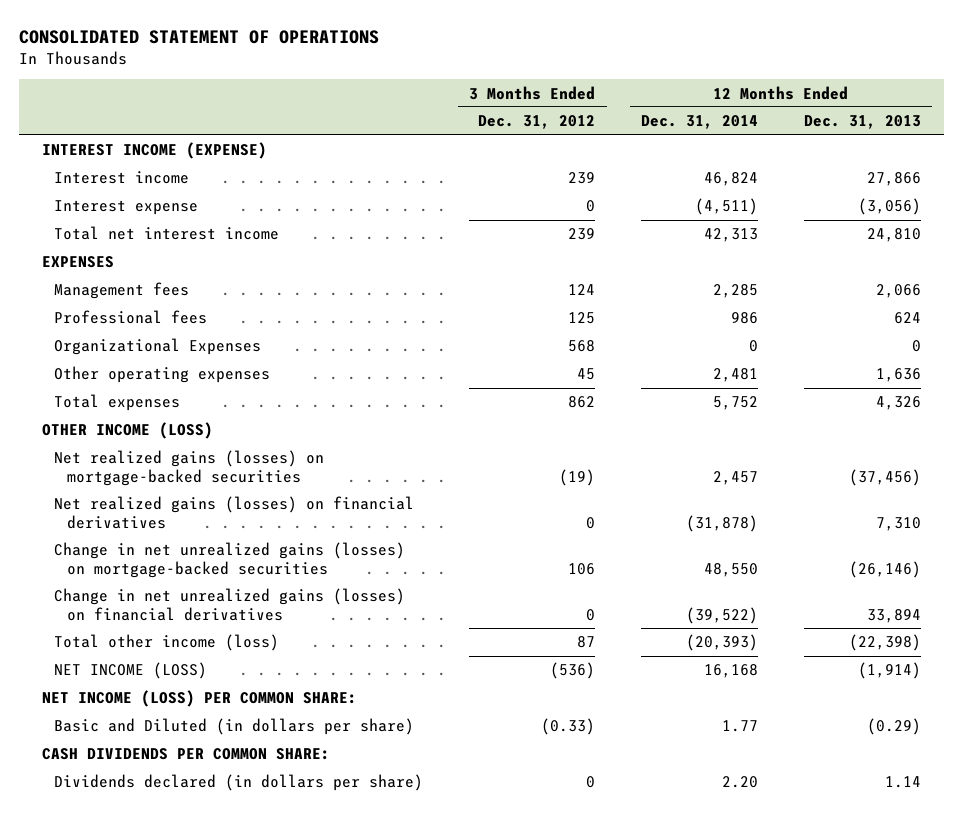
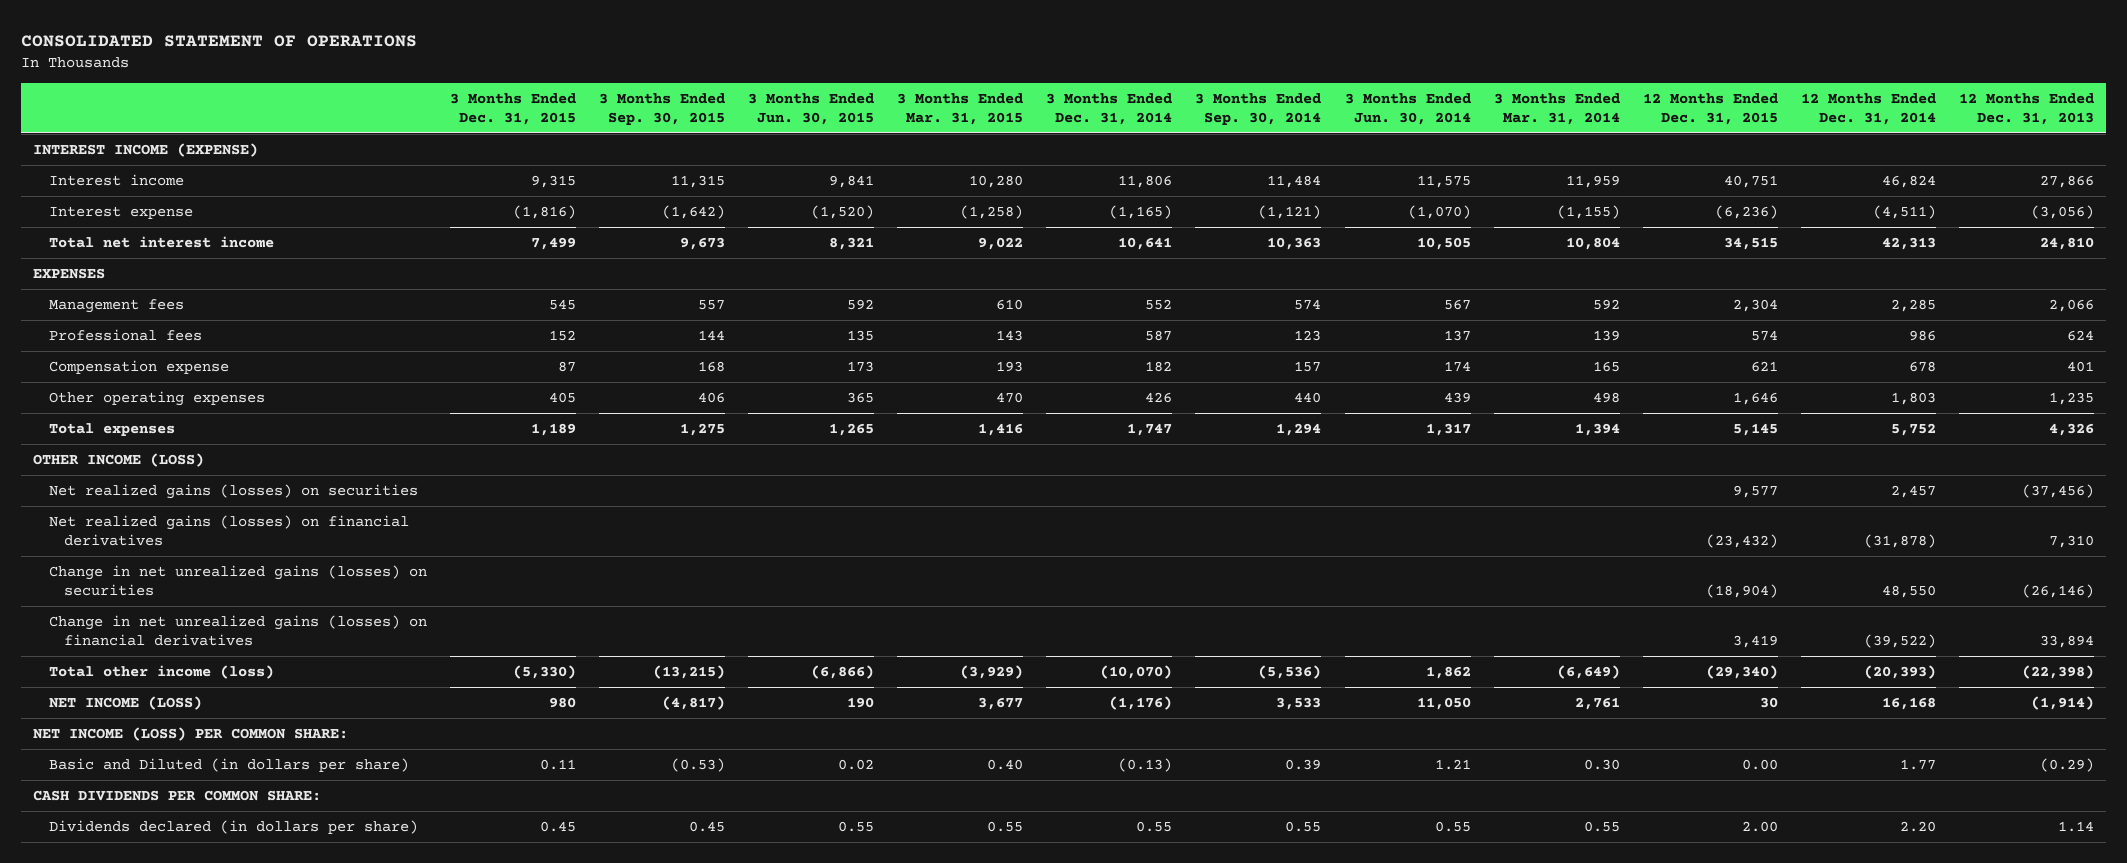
- | 3 Months Ended Dec. 31, 2012 | 12 Months Ended Dec. 31, 2014 | 12 Months Ended Dec. 31, 2013
+ | 3 Months Ended Dec. 31, 2015 | 3 Months Ended Sep. 30, 2015 | 3 Months Ended Jun. 30, 2015 | 3 Months Ended Mar. 31, 2015 | 3 Months Ended Dec. 31, 2014 | 3 Months Ended Sep. 30, 2014 | 3 Months Ended Jun. 30, 2014 | 3 Months Ended Mar. 31, 2014 | 12 Months Ended Dec. 31, 2015 | 12 Months Ended Dec. 31, 2014 | 12 Months Ended Dec. 31, 2013
- Organizational Expenses | 568 | 0 | 0
- Other operating expenses | 45 | 2,481 | 1,636
+ Compensation expense | 87 | 168 | 173 | 193 | 182 | 157 | 174 | 165 | 621 | 678 | 401
+ Other operating expenses | 405 | 406 | 365 | 470 | 426 | 440 | 439 | 498 | 1,646 | 1,803 | 1,235
- Net realized gains (losses) on mortgage-backed securities | (19) | 2,457 | (37,456)
+ Net realized gains (losses) on securities | | | | | | | | | 9,577 | 2,457 | (37,456)
- Change in net unrealized gains (losses) on mortgage-backed securities | 106 | 48,550 | (26,146)
+ Change in net unrealized gains (losses) on securities | | | | | | | | | (18,904) | 48,550 | (26,146)

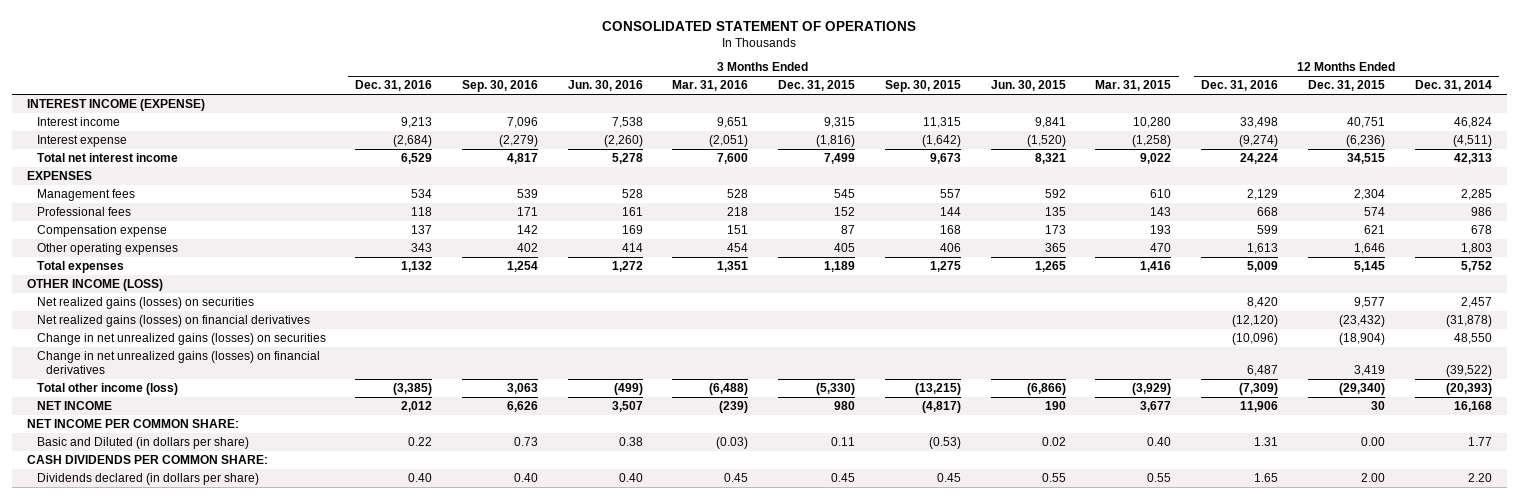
- | 3 Months Ended Dec. 31, 2015 | 3 Months Ended Sep. 30, 2015 | 3 Months Ended Jun. 30, 2015 | 3 Months Ended Mar. 31, 2015 | 3 Months Ended Dec. 31, 2014 | 3 Months Ended Sep. 30, 2014 | 3 Months Ended Jun. 30, 2014 | 3 Months Ended Mar. 31, 2014 | 12 Months Ended Dec. 31, 2015 | 12 Months Ended Dec. 31, 2014 | 12 Months Ended Dec. 31, 2013
+ | 3 Months Ended Dec. 31, 2016 | 3 Months Ended Sep. 30, 2016 | 3 Months Ended Jun. 30, 2016 | 3 Months Ended Mar. 31, 2016 | 3 Months Ended Dec. 31, 2015 | 3 Months Ended Sep. 30, 2015 | 3 Months Ended Jun. 30, 2015 | 3 Months Ended Mar. 31, 2015 | 12 Months Ended Dec. 31, 2016 | 12 Months Ended Dec. 31, 2015 | 12 Months Ended Dec. 31, 2014
- NET INCOME (LOSS) | 980 | (4,817) | 190 | 3,677 | (1,176) | 3,533 | 11,050 | 2,761 | 30 | 16,168 | (1,914)
- NET INCOME (LOSS) PER COMMON SHARE:
+ NET INCOME | 2,012 | 6,626 | 3,507 | (239) | 980 | (4,817) | 190 | 3,677 | 11,906 | 30 | 16,168
+ NET INCOME PER COMMON SHARE:

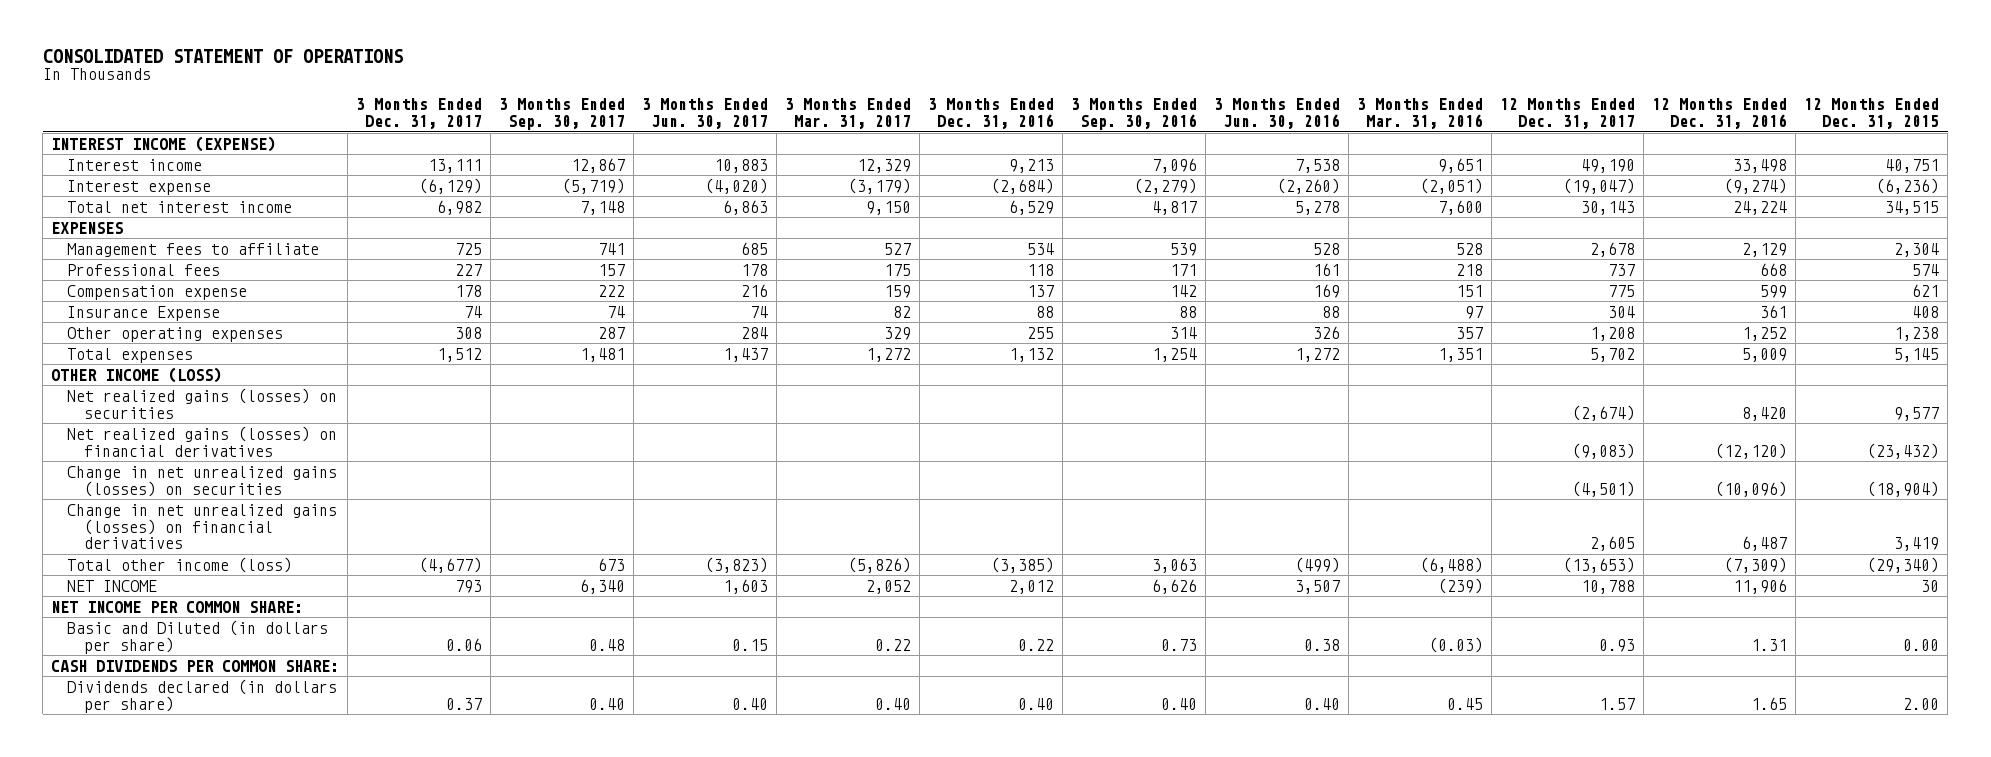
- | 3 Months Ended Dec. 31, 2016 | 3 Months Ended Sep. 30, 2016 | 3 Months Ended Jun. 30, 2016 | 3 Months Ended Mar. 31, 2016 | 3 Months Ended Dec. 31, 2015 | 3 Months Ended Sep. 30, 2015 | 3 Months Ended Jun. 30, 2015 | 3 Months Ended Mar. 31, 2015 | 12 Months Ended Dec. 31, 2016 | 12 Months Ended Dec. 31, 2015 | 12 Months Ended Dec. 31, 2014
+ | 3 Months Ended Dec. 31, 2017 | 3 Months Ended Sep. 30, 2017 | 3 Months Ended Jun. 30, 2017 | 3 Months Ended Mar. 31, 2017 | 3 Months Ended Dec. 31, 2016 | 3 Months Ended Sep. 30, 2016 | 3 Months Ended Jun. 30, 2016 | 3 Months Ended Mar. 31, 2016 | 12 Months Ended Dec. 31, 2017 | 12 Months Ended Dec. 31, 2016 | 12 Months Ended Dec. 31, 2015
- Management fees | 534 | 539 | 528 | 528 | 545 | 557 | 592 | 610 | 2,129 | 2,304 | 2,285
+ Management fees to affiliate | 725 | 741 | 685 | 527 | 534 | 539 | 528 | 528 | 2,678 | 2,129 | 2,304
- Other operating expenses | 343 | 402 | 414 | 454 | 405 | 406 | 365 | 470 | 1,613 | 1,646 | 1,803
+ Insurance Expense | 74 | 74 | 74 | 82 | 88 | 88 | 88 | 97 | 304 | 361 | 408
+ Other operating expenses | 308 | 287 | 284 | 329 | 255 | 314 | 326 | 357 | 1,208 | 1,252 | 1,238

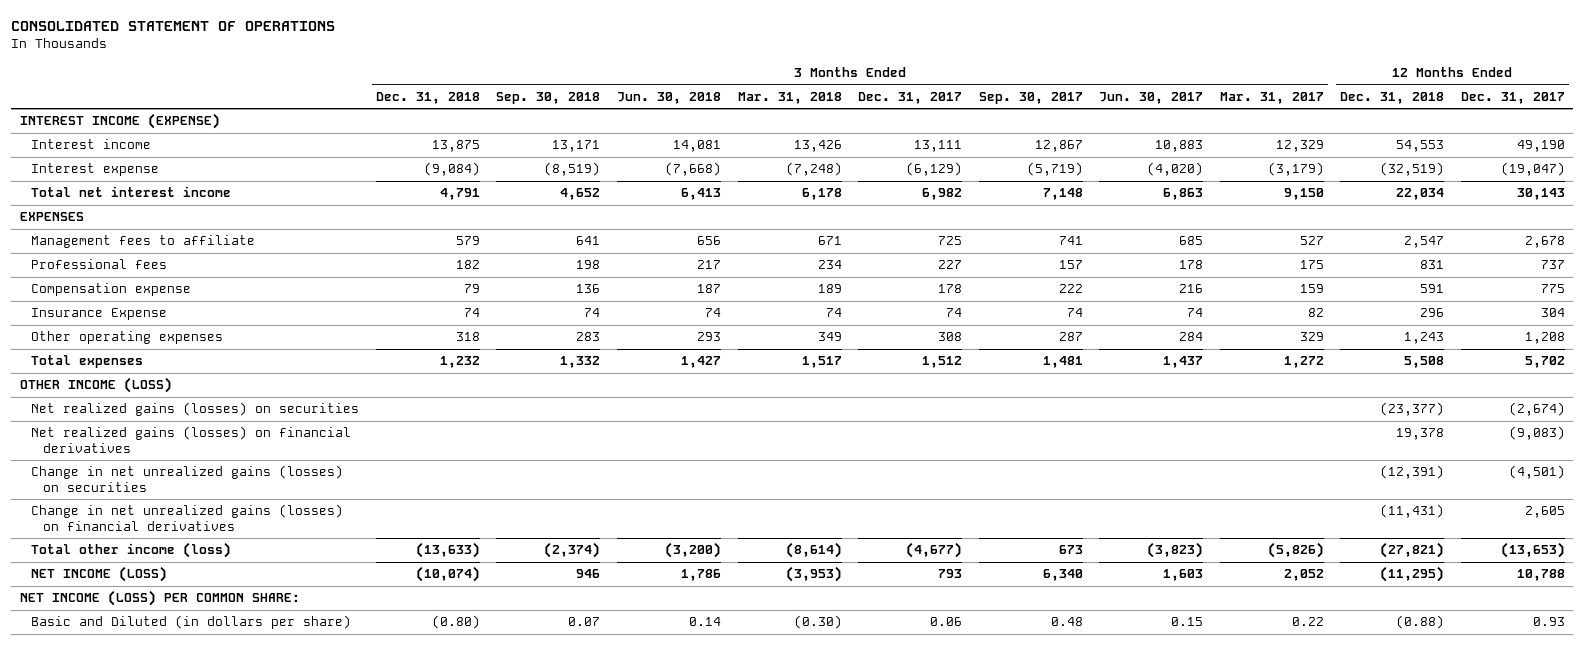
- | 3 Months Ended Dec. 31, 2017 | 3 Months Ended Sep. 30, 2017 | 3 Months Ended Jun. 30, 2017 | 3 Months Ended Mar. 31, 2017 | 3 Months Ended Dec. 31, 2016 | 3 Months Ended Sep. 30, 2016 | 3 Months Ended Jun. 30, 2016 | 3 Months Ended Mar. 31, 2016 | 12 Months Ended Dec. 31, 2017 | 12 Months Ended Dec. 31, 2016 | 12 Months Ended Dec. 31, 2015
+ | 3 Months Ended Dec. 31, 2018 | 3 Months Ended Sep. 30, 2018 | 3 Months Ended Jun. 30, 2018 | 3 Months Ended Mar. 31, 2018 | 3 Months Ended Dec. 31, 2017 | 3 Months Ended Sep. 30, 2017 | 3 Months Ended Jun. 30, 2017 | 3 Months Ended Mar. 31, 2017 | 12 Months Ended Dec. 31, 2018 | 12 Months Ended Dec. 31, 2017
- NET INCOME | 793 | 6,340 | 1,603 | 2,052 | 2,012 | 6,626 | 3,507 | (239) | 10,788 | 11,906 | 30
- NET INCOME PER COMMON SHARE:
+ NET INCOME (LOSS) | (10,074) | 946 | 1,786 | (3,953) | 793 | 6,340 | 1,603 | 2,052 | (11,295) | 10,788
+ NET INCOME (LOSS) PER COMMON SHARE:
- CASH DIVIDENDS PER COMMON SHARE:
- Dividends declared (in dollars per share) | 0.37 | 0.40 | 0.40 | 0.40 | 0.40 | 0.40 | 0.40 | 0.45 | 1.57 | 1.65 | 2.00

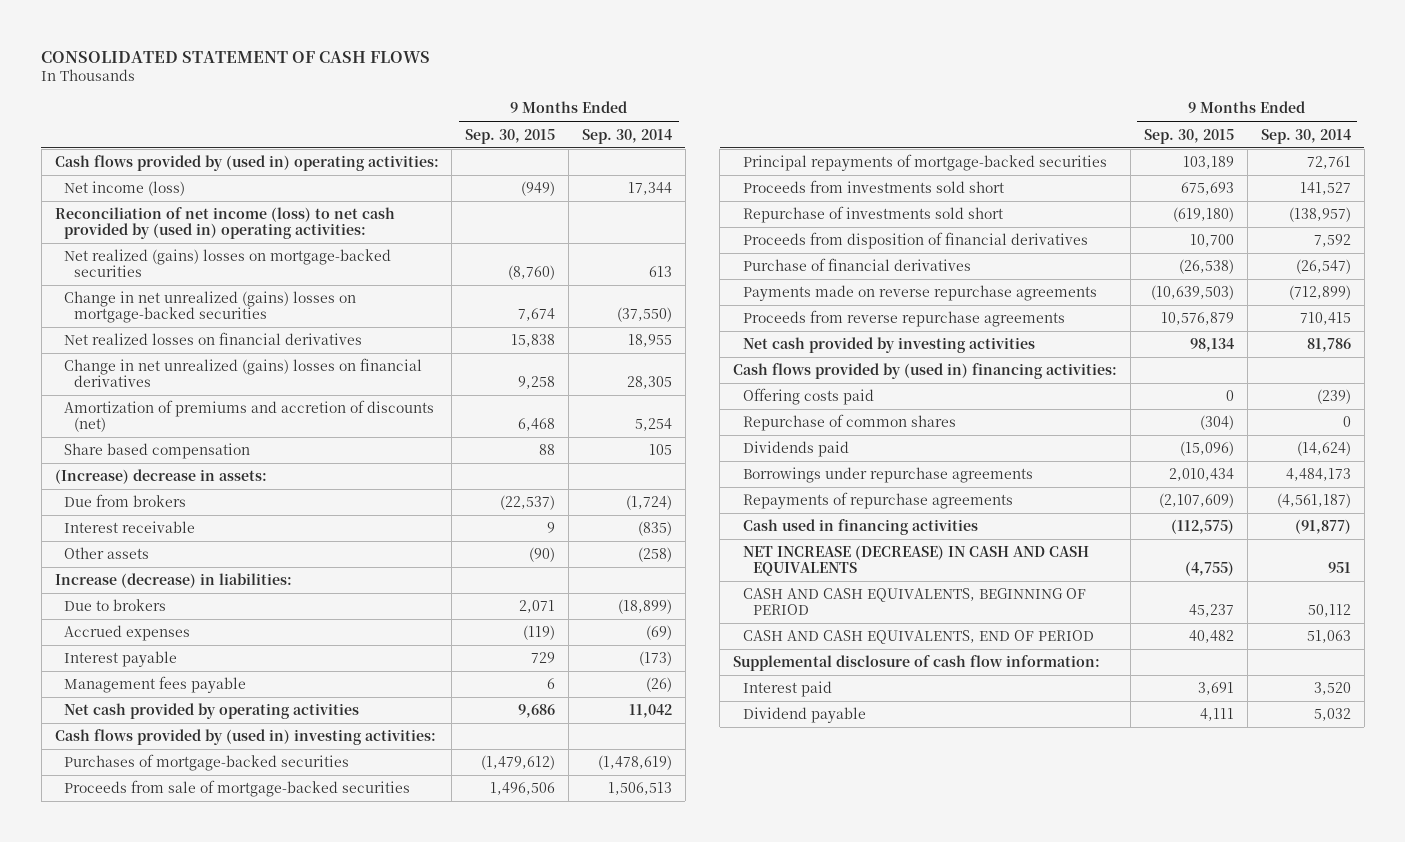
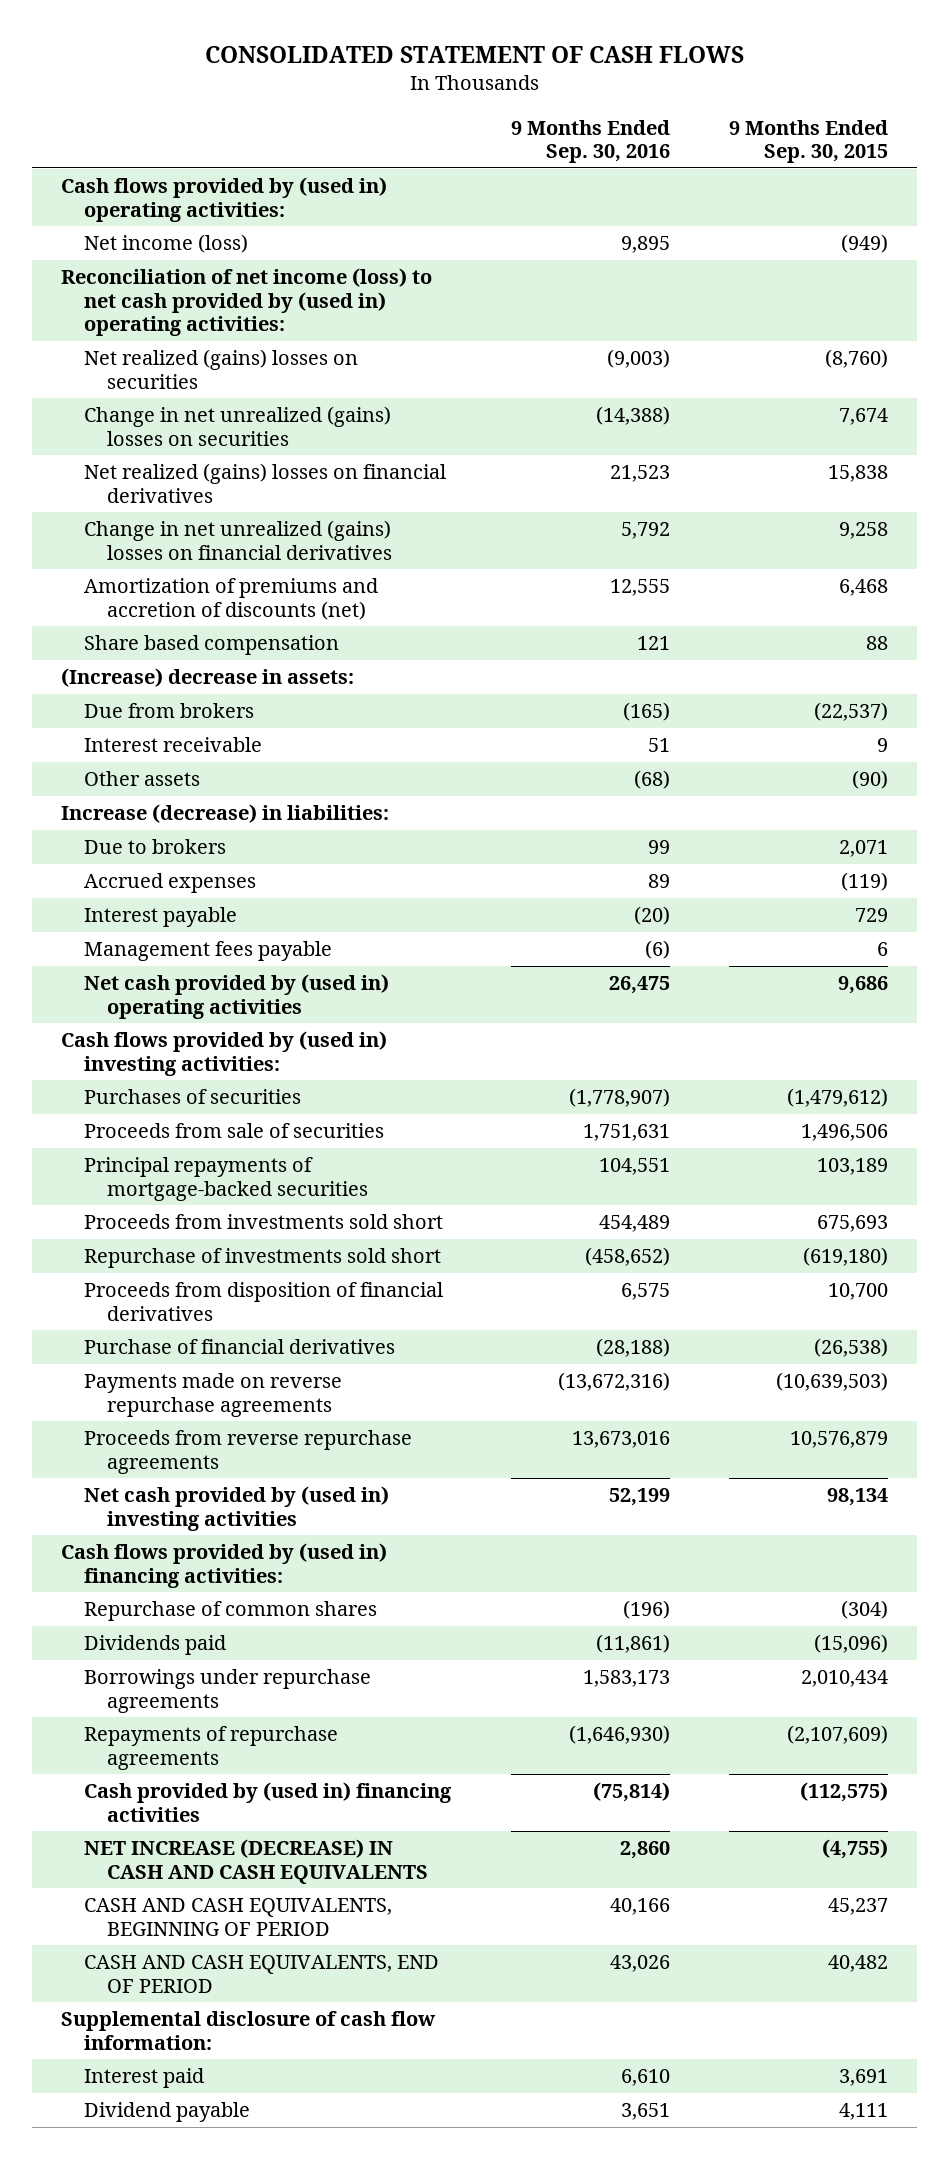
- | 9 Months Ended Sep. 30, 2015 | 9 Months Ended Sep. 30, 2014
+ | 9 Months Ended Sep. 30, 2016 | 9 Months Ended Sep. 30, 2015
- Net realized (gains) losses on mortgage-backed securities | (8,760) | 613
- Change in net unrealized (gains) losses on mortgage-backed securities | 7,674 | (37,550)
- Net realized losses on financial derivatives | 15,838 | 18,955
+ Net realized (gains) losses on securities | (9,003) | (8,760)
+ Change in net unrealized (gains) losses on securities | (14,388) | 7,674
+ Net realized (gains) losses on financial derivatives | 21,523 | 15,838
- Net cash provided by operating activities | 9,686 | 11,042
+ Net cash provided by (used in) operating activities | 26,475 | 9,686
- Purchases of mortgage-backed securities | (1,479,612) | (1,478,619)
- Proceeds from sale of mortgage-backed securities | 1,496,506 | 1,506,513
+ Purchases of securities | (1,778,907) | (1,479,612)
+ Proceeds from sale of securities | 1,751,631 | 1,496,506
- Net cash provided by investing activities | 98,134 | 81,786
+ Net cash provided by (used in) investing activities | 52,199 | 98,134
- Offering costs paid | 0 | (239)
- Cash used in financing activities | (112,575) | (91,877)
+ Cash provided by (used in) financing activities | (75,814) | (112,575)

